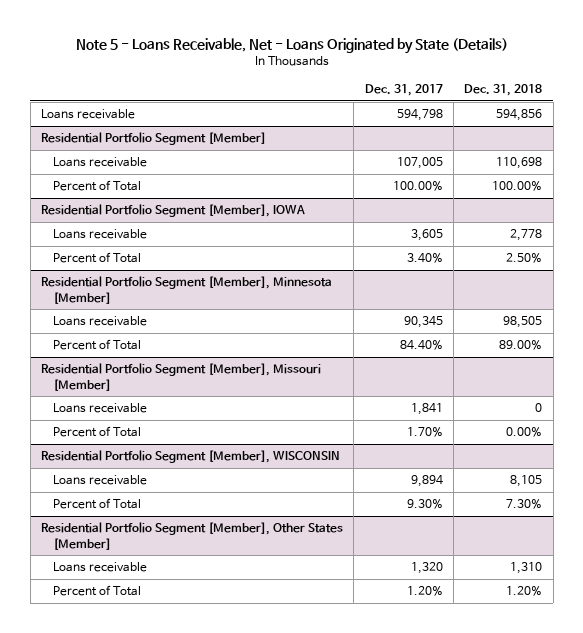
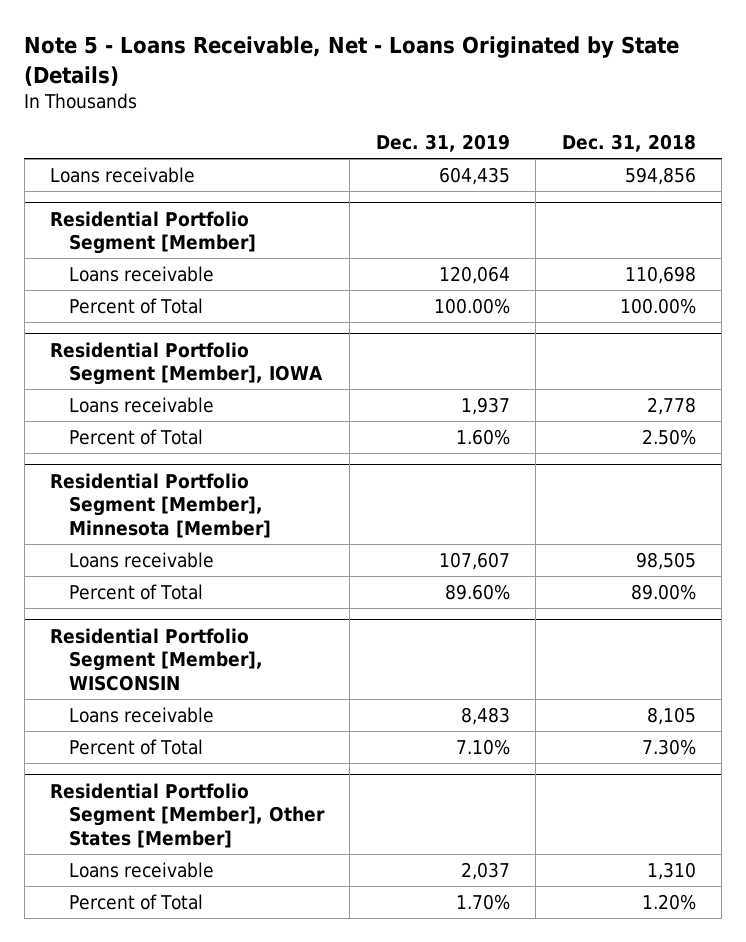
- | Dec. 31, 2017 | Dec. 31, 2018
+ | Dec. 31, 2019 | Dec. 31, 2018
- Residential Portfolio Segment [Member], Missouri [Member]
- Loans receivable | 1,841 | 0
- Percent of Total | 1.70% | 0.00%

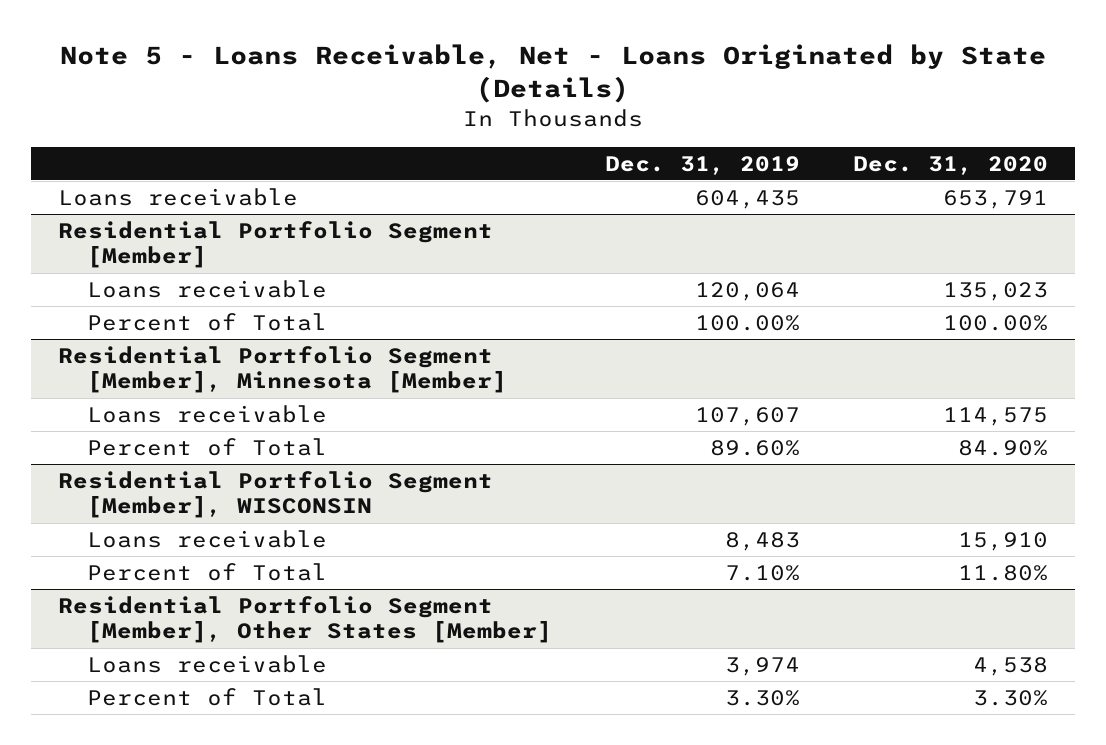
- | Dec. 31, 2019 | Dec. 31, 2018
+ | Dec. 31, 2019 | Dec. 31, 2020
- Residential Portfolio Segment [Member], IOWA
- Loans receivable | 1,937 | 2,778
- Percent of Total | 1.60% | 2.50%
@ Residential Portfolio Segment [Member], Other States [Member]
- Loans receivable | 2,037 | 1,310
- Percent of Total | 1.70% | 1.20%
+ Loans receivable | 3,974 | 4,538
+ Percent of Total | 3.30% | 3.30%

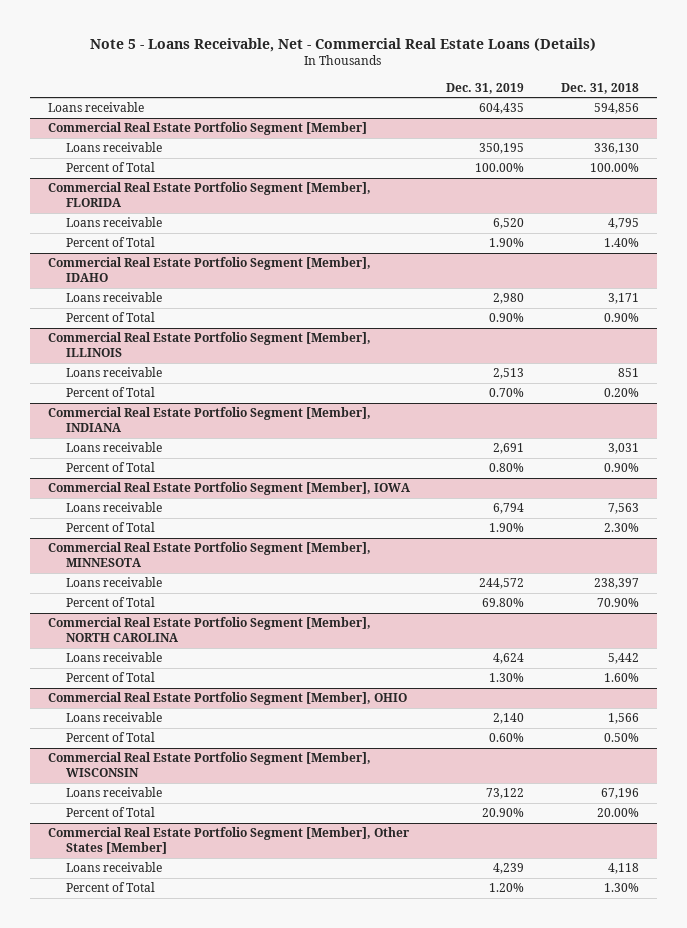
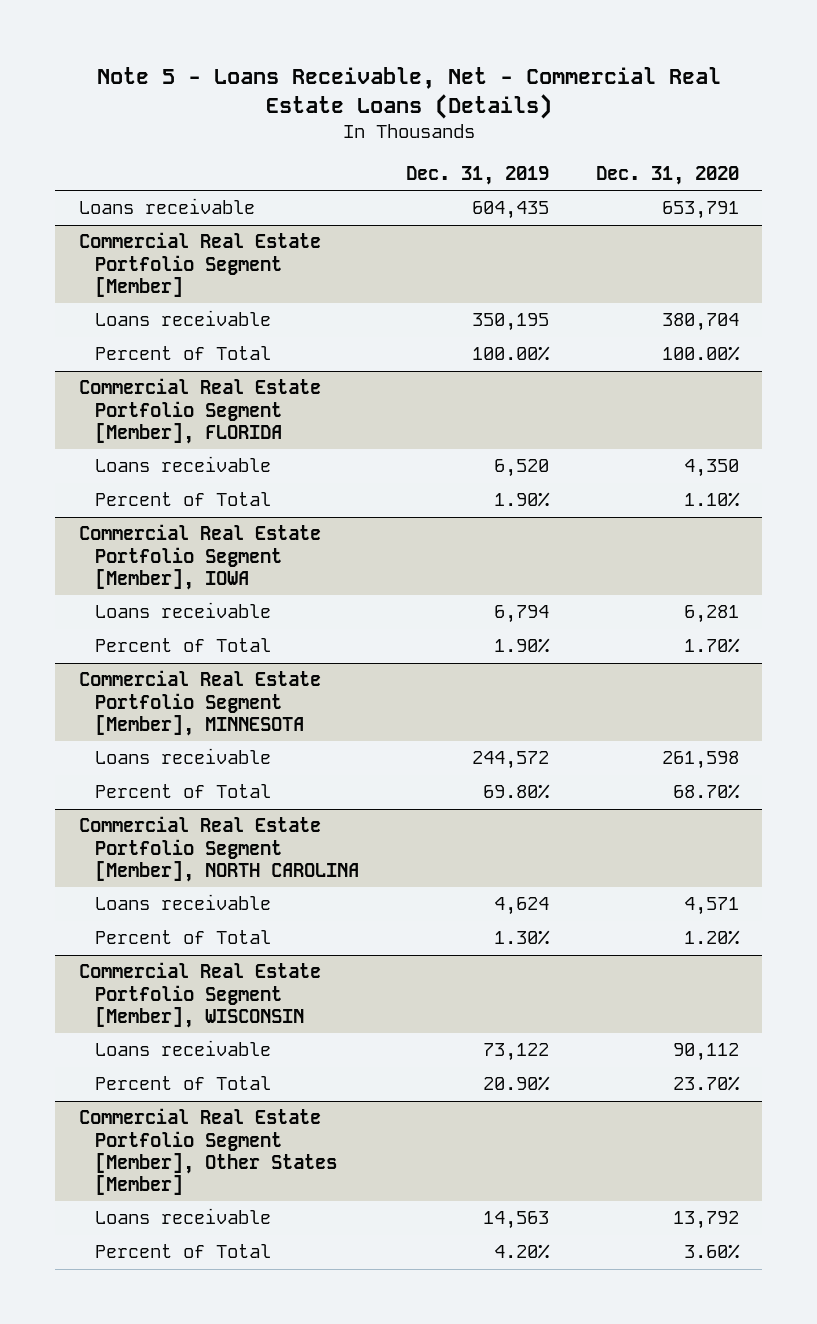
- | Dec. 31, 2019 | Dec. 31, 2018
+ | Dec. 31, 2019 | Dec. 31, 2020
- Commercial Real Estate Portfolio Segment [Member], IDAHO
- Loans receivable | 2,980 | 3,171
- Percent of Total | 0.90% | 0.90%
- Commercial Real Estate Portfolio Segment [Member], ILLINOIS
- Loans receivable | 2,513 | 851
- Percent of Total | 0.70% | 0.20%
- Commercial Real Estate Portfolio Segment [Member], INDIANA
- Loans receivable | 2,691 | 3,031
- Percent of Total | 0.80% | 0.90%
- Commercial Real Estate Portfolio Segment [Member], OHIO
- Loans receivable | 2,140 | 1,566
- Percent of Total | 0.60% | 0.50%
@ Commercial Real Estate Portfolio Segment [Member], Other States [Member]
- Loans receivable | 4,239 | 4,118
- Percent of Total | 1.20% | 1.30%
+ Loans receivable | 14,563 | 13,792
+ Percent of Total | 4.20% | 3.60%

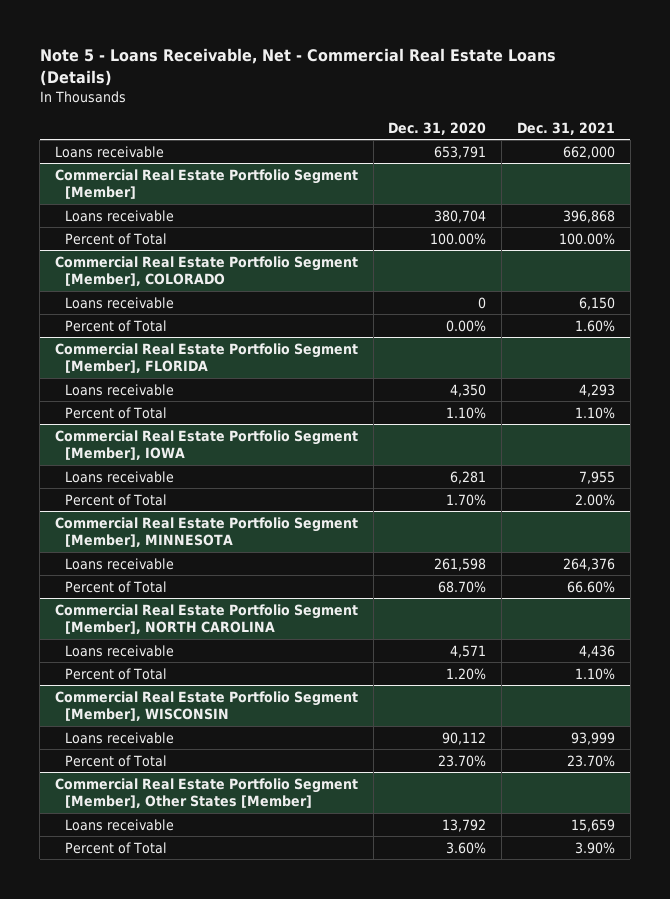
- | Dec. 31, 2019 | Dec. 31, 2020
+ | Dec. 31, 2020 | Dec. 31, 2021
+ Commercial Real Estate Portfolio Segment [Member], COLORADO
+ Loans receivable | 0 | 6,150
+ Percent of Total | 0.00% | 1.60%

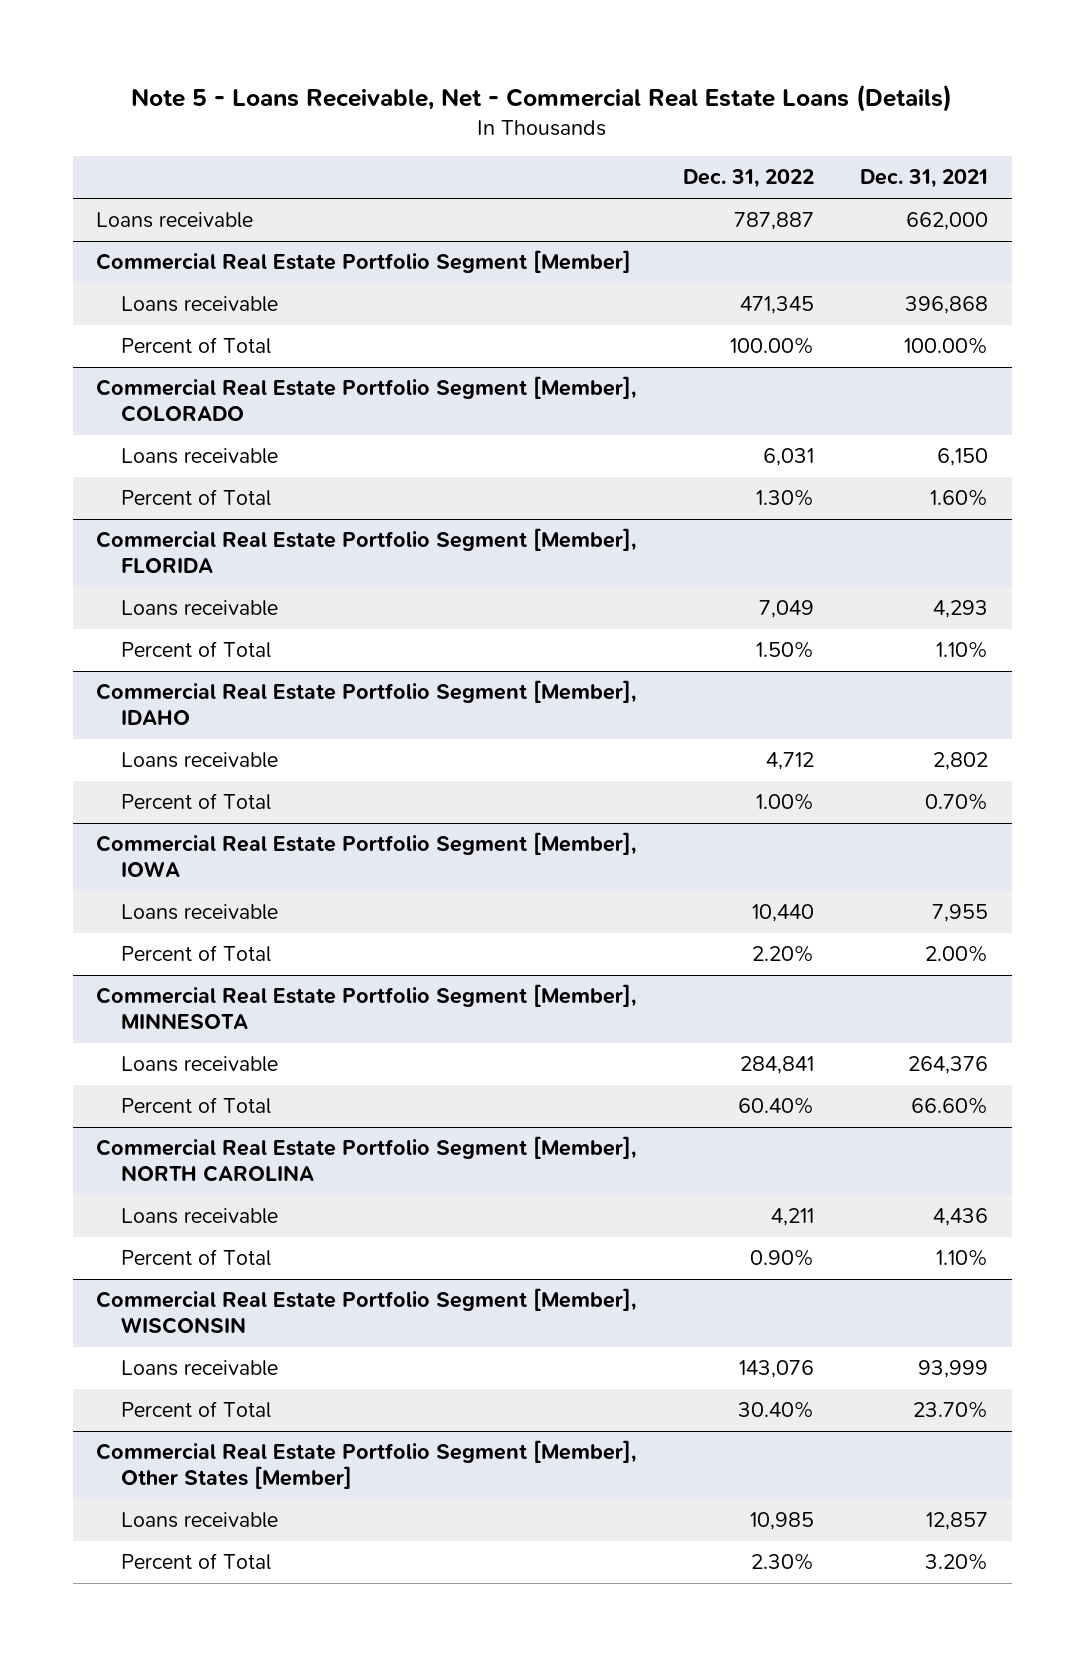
- | Dec. 31, 2020 | Dec. 31, 2021
+ | Dec. 31, 2022 | Dec. 31, 2021
+ Commercial Real Estate Portfolio Segment [Member], IDAHO
+ Loans receivable | 4,712 | 2,802
+ Percent of Total | 1.00% | 0.70%
@ Commercial Real Estate Portfolio Segment [Member], Other States [Member]
- Loans receivable | 13,792 | 15,659
- Percent of Total | 3.60% | 3.90%
+ Loans receivable | 10,985 | 12,857
+ Percent of Total | 2.30% | 3.20%

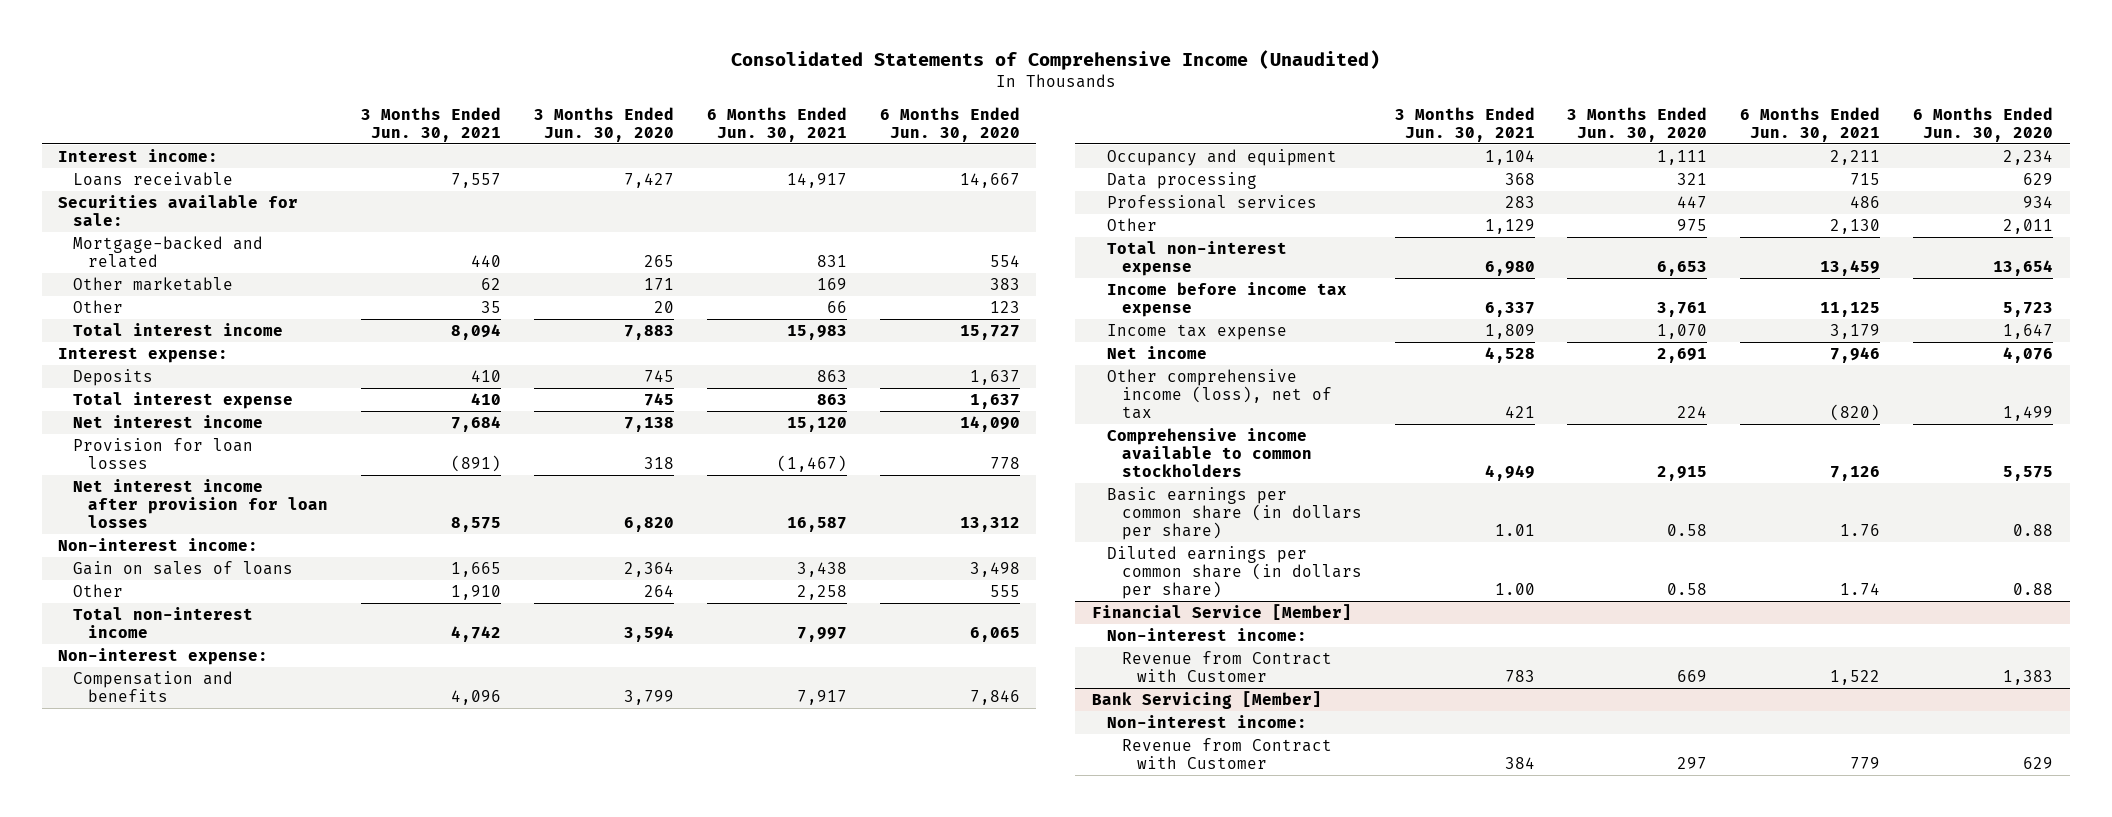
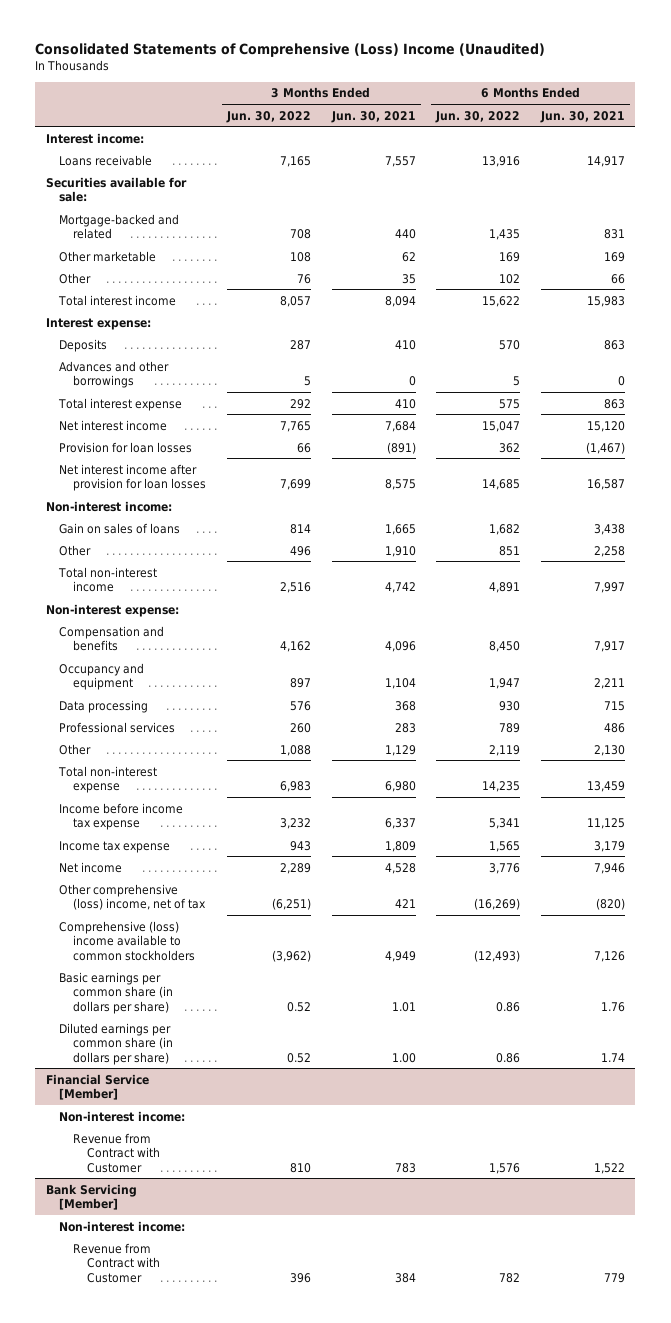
- Consolidated Statements of Comprehensive Income (Unaudited)
+ Consolidated Statements of Comprehensive (Loss) Income (Unaudited)
- | 3 Months Ended Jun. 30, 2021 | 3 Months Ended Jun. 30, 2020 | 6 Months Ended Jun. 30, 2021 | 6 Months Ended Jun. 30, 2020
+ | 3 Months Ended Jun. 30, 2022 | 3 Months Ended Jun. 30, 2021 | 6 Months Ended Jun. 30, 2022 | 6 Months Ended Jun. 30, 2021
+ Advances and other borrowings | 5 | 0 | 5 | 0
- Other comprehensive income (loss), net of tax | 421 | 224 | (820) | 1,499
- Comprehensive income available to common stockholders | 4,949 | 2,915 | 7,126 | 5,575
+ Other comprehensive (loss) income, net of tax | (6,251) | 421 | (16,269) | (820)
+ Comprehensive (loss) income available to common stockholders | (3,962) | 4,949 | (12,493) | 7,126

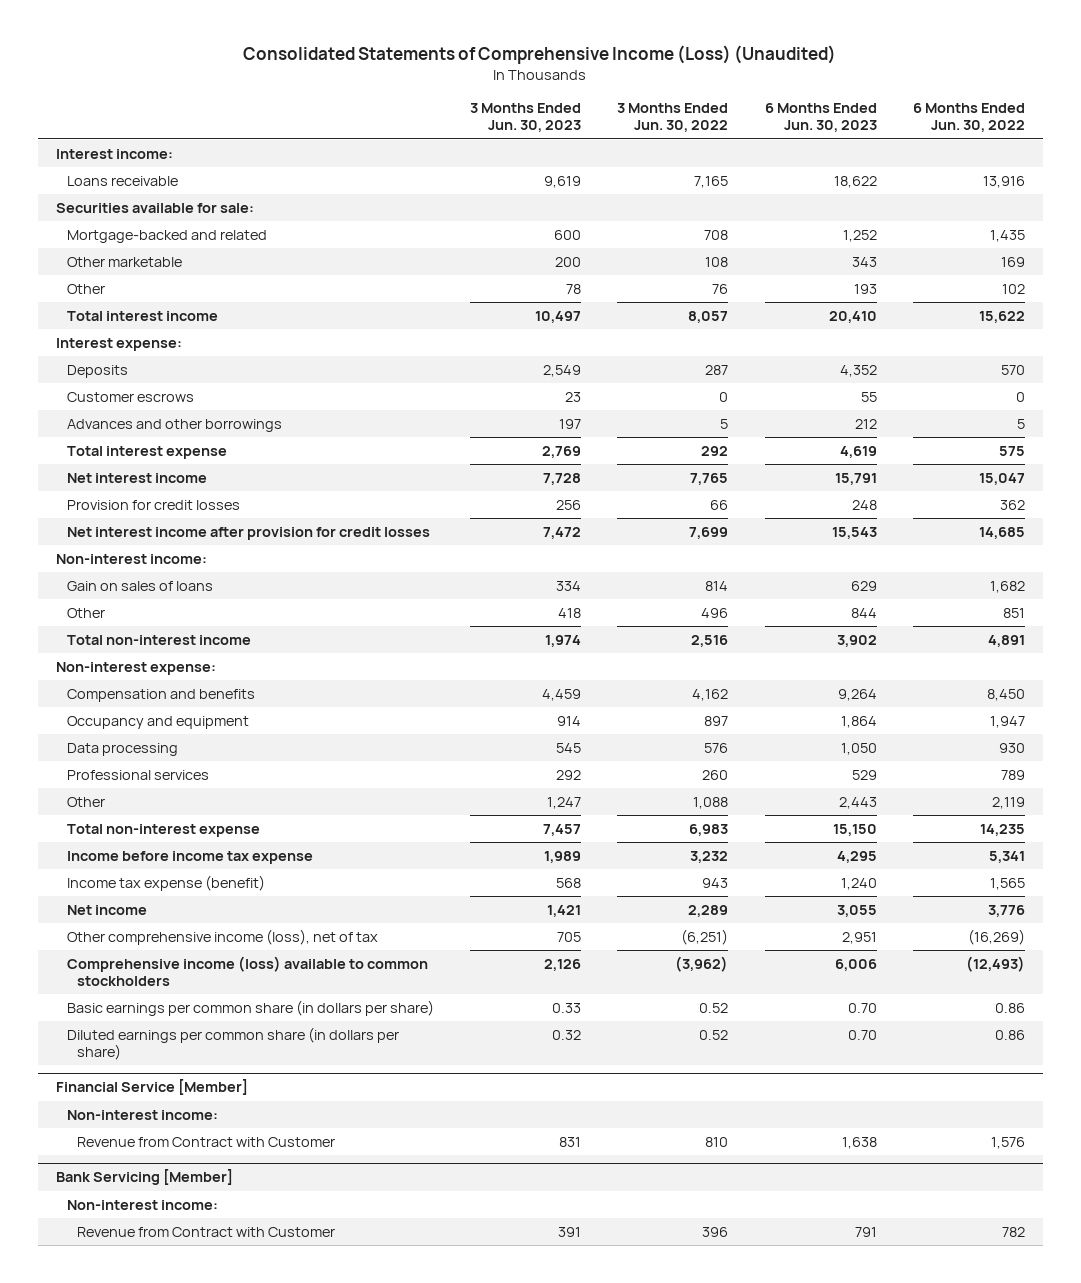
- Consolidated Statements of Comprehensive (Loss) Income (Unaudited)
+ Consolidated Statements of Comprehensive Income (Loss) (Unaudited)
- | 3 Months Ended Jun. 30, 2022 | 3 Months Ended Jun. 30, 2021 | 6 Months Ended Jun. 30, 2022 | 6 Months Ended Jun. 30, 2021
+ | 3 Months Ended Jun. 30, 2023 | 3 Months Ended Jun. 30, 2022 | 6 Months Ended Jun. 30, 2023 | 6 Months Ended Jun. 30, 2022
+ Customer escrows | 23 | 0 | 55 | 0
- Provision for loan losses | 66 | (891) | 362 | (1,467)
- Net interest income after provision for loan losses | 7,699 | 8,575 | 14,685 | 16,587
+ Provision for credit losses | 256 | 66 | 248 | 362
+ Net interest income after provision for credit losses | 7,472 | 7,699 | 15,543 | 14,685
- Income tax expense | 943 | 1,809 | 1,565 | 3,179
+ Income tax expense (benefit) | 568 | 943 | 1,240 | 1,565
- Other comprehensive (loss) income, net of tax | (6,251) | 421 | (16,269) | (820)
- Comprehensive (loss) income available to common stockholders | (3,962) | 4,949 | (12,493) | 7,126
+ Other comprehensive income (loss), net of tax | 705 | (6,251) | 2,951 | (16,269)
+ Comprehensive income (loss) available to common stockholders | 2,126 | (3,962) | 6,006 | (12,493)

